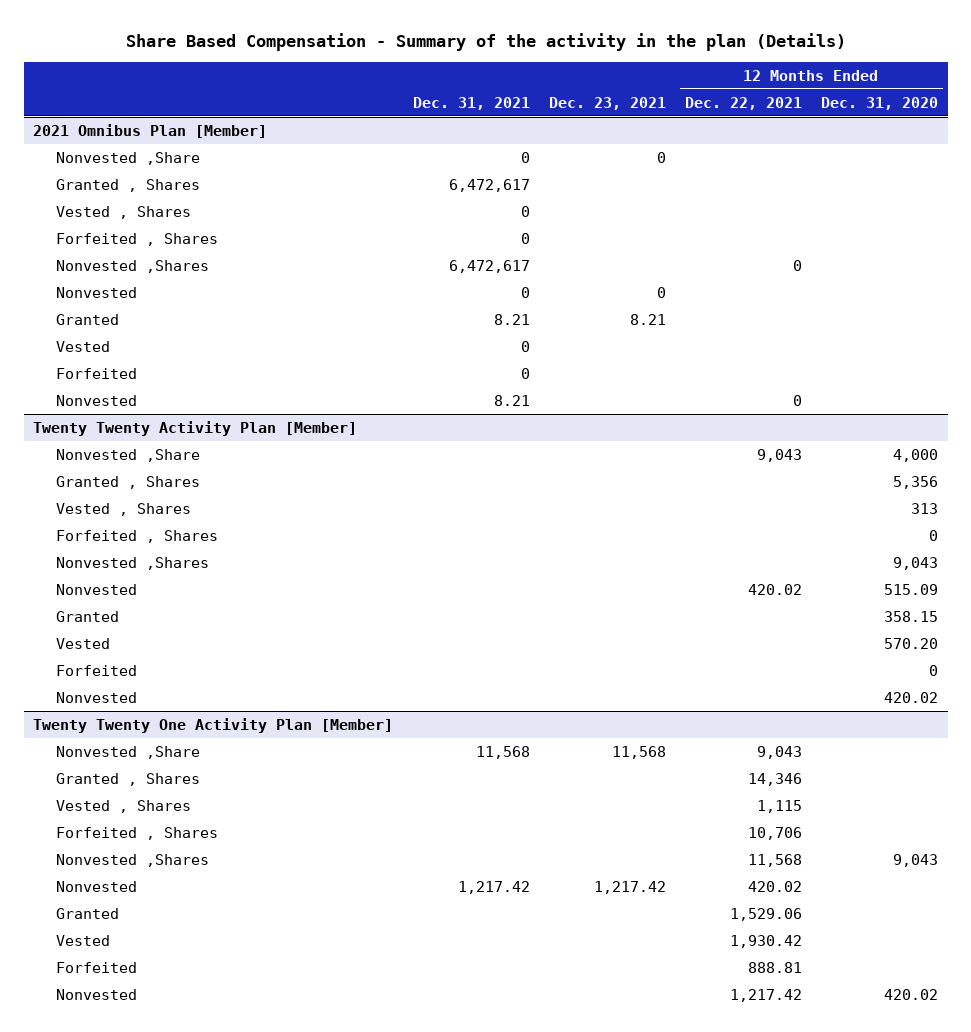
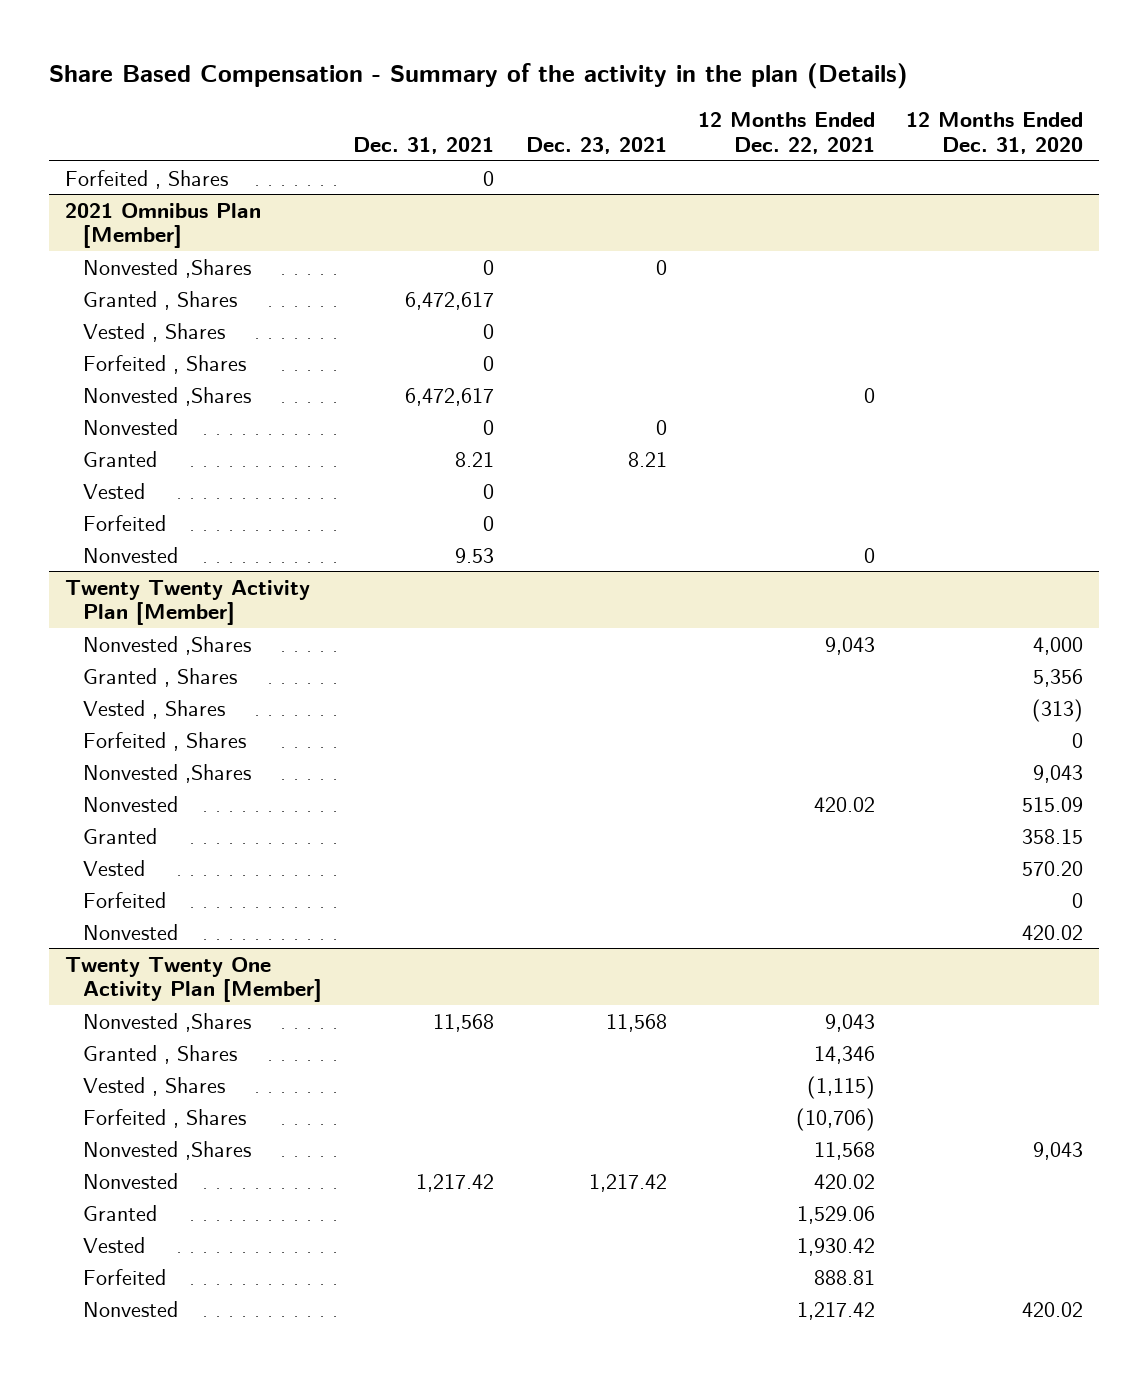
+ Forfeited , Shares | 0 | | |
@ 2021 Omnibus Plan [Member]
- Nonvested ,Share | 0 | 0 | |
+ Nonvested ,Shares | 0 | 0 | |
- Nonvested | 8.21 | | 0 |
+ Nonvested | 9.53 | | 0 |
@ Twenty Twenty Activity Plan [Member]
- Nonvested ,Share | | | 9,043 | 4,000
+ Nonvested ,Shares | | | 9,043 | 4,000
- Vested , Shares | | | | 313
+ Vested , Shares | | | | (313)
@ Twenty Twenty One Activity Plan [Member]
- Nonvested ,Share | 11,568 | 11,568 | 9,043 |
+ Nonvested ,Shares | 11,568 | 11,568 | 9,043 |
- Vested , Shares | | | 1,115 |
- Forfeited , Shares | | | 10,706 |
+ Vested , Shares | | | (1,115) |
+ Forfeited , Shares | | | (10,706) |

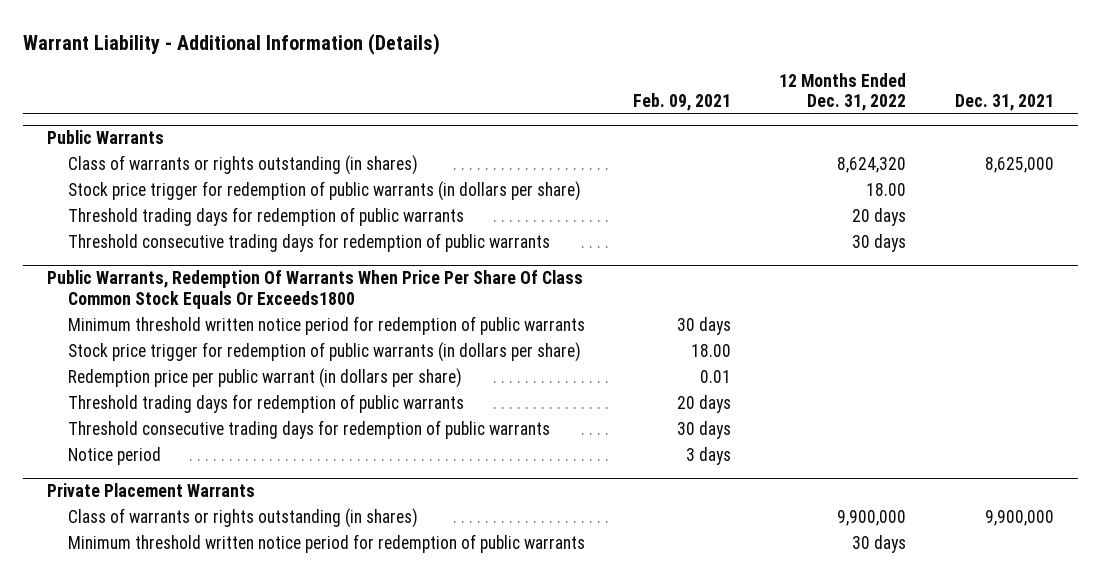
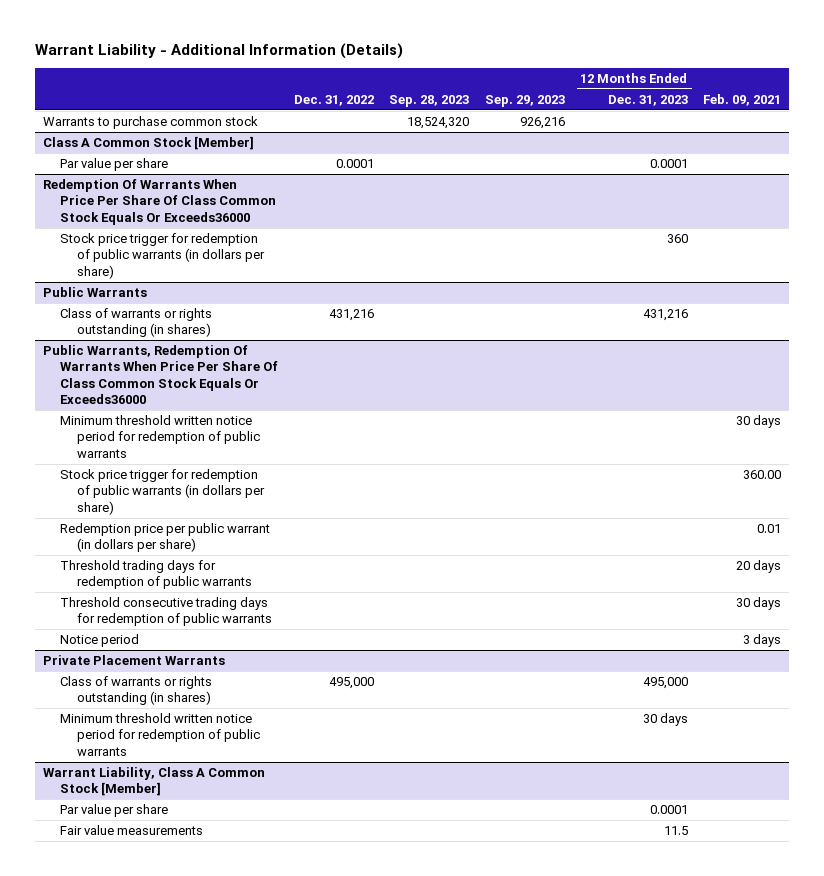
- | Feb. 09, 2021 | 12 Months Ended Dec. 31, 2022 | Dec. 31, 2021
+ | Dec. 31, 2022 | Sep. 28, 2023 | Sep. 29, 2023 | 12 Months Ended Dec. 31, 2023 | Feb. 09, 2021
+ Warrants to purchase common stock | | 18,524,320 | 926,216 | |
+ Class A Common Stock [Member]
+ Par value per share | 0.0001 | | | 0.0001 |
+ Redemption Of Warrants When Price Per Share Of Class Common Stock Equals Or Exceeds36000
+ Stock price trigger for redemption of public warrants (in dollars per share) | | | | 360 |
@ Public Warrants
- Stock price trigger for redemption of public warrants (in dollars per share) | | 18.00 |
- Threshold trading days for redemption of public warrants | | 20 days |
- Threshold consecutive trading days for redemption of public warrants | | 30 days |
- Public Warrants, Redemption Of Warrants When Price Per Share Of Class Common Stock Equals Or Exceeds1800
+ Public Warrants, Redemption Of Warrants When Price Per Share Of Class Common Stock Equals Or Exceeds36000
- Stock price trigger for redemption of public warrants (in dollars per share) | 18.00 | |
+ Stock price trigger for redemption of public warrants (in dollars per share) | | | | | 360.00
+ Warrant Liability, Class A Common Stock [Member]
+ Par value per share | | | | 0.0001 |
+ Fair value measurements | | | | 11.5 |

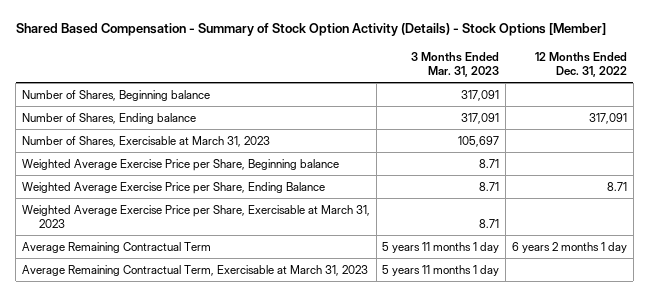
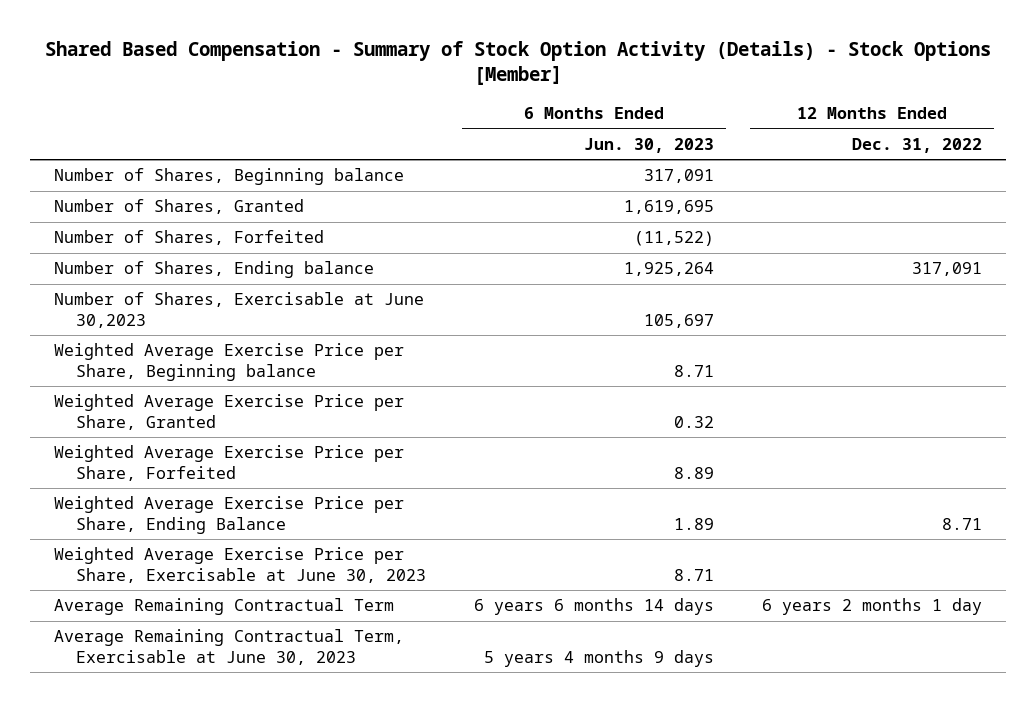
- | 3 Months Ended Mar. 31, 2023 | 12 Months Ended Dec. 31, 2022
+ | 6 Months Ended Jun. 30, 2023 | 12 Months Ended Dec. 31, 2022
+ Number of Shares, Granted | 1,619,695 |
+ Number of Shares, Forfeited | (11,522) |
- Number of Shares, Exercisable at March 31, 2023 | 105,697 |
+ Number of Shares, Exercisable at June 30,2023 | 105,697 |
+ Weighted Average Exercise Price per Share, Granted | 0.32 |
+ Weighted Average Exercise Price per Share, Forfeited | 8.89 |
- Weighted Average Exercise Price per Share, Exercisable at March 31, 2023 | 8.71 |
+ Weighted Average Exercise Price per Share, Exercisable at June 30, 2023 | 8.71 |
- Average Remaining Contractual Term, Exercisable at March 31, 2023 | 5 years 11 months 1 day |
+ Average Remaining Contractual Term, Exercisable at June 30, 2023 | 5 years 4 months 9 days |

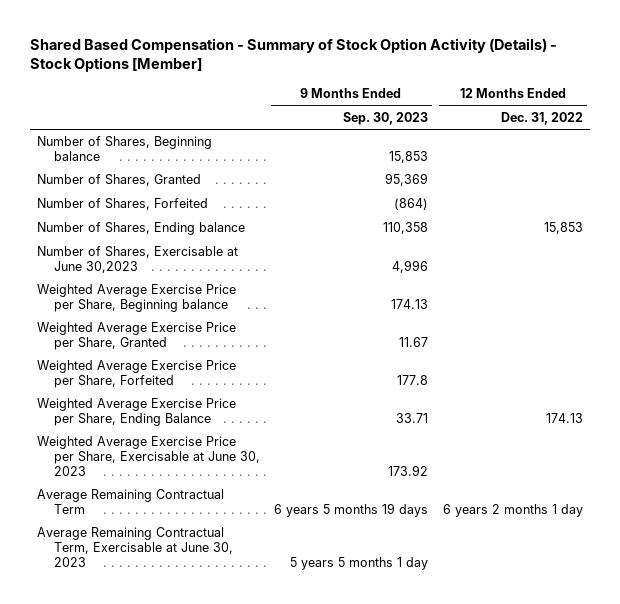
- | 6 Months Ended Jun. 30, 2023 | 12 Months Ended Dec. 31, 2022
+ | 9 Months Ended Sep. 30, 2023 | 12 Months Ended Dec. 31, 2022
- Number of Shares, Ending balance | 1,925,264 | 317,091
+ Number of Shares, Ending balance | 110,358 | 15,853
- Weighted Average Exercise Price per Share, Ending Balance | 1.89 | 8.71
+ Weighted Average Exercise Price per Share, Ending Balance | 33.71 | 174.13

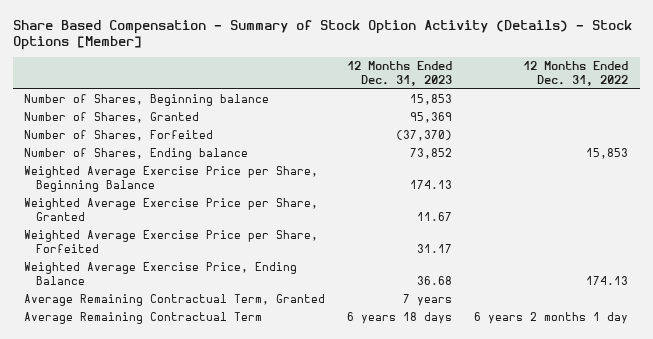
- Shared Based Compensation - Summary of Stock Option Activity (Details) - Stock Options [Member]
+ Share Based Compensation - Summary of Stock Option Activity (Details) - Stock Options [Member]
- | 9 Months Ended Sep. 30, 2023 | 12 Months Ended Dec. 31, 2022
+ | 12 Months Ended Dec. 31, 2023 | 12 Months Ended Dec. 31, 2022
- Number of Shares, Exercisable at June 30,2023 | 4,996 |
- Weighted Average Exercise Price per Share, Beginning balance | 174.13 |
+ Weighted Average Exercise Price per Share, Beginning Balance | 174.13 |
- Weighted Average Exercise Price per Share, Ending Balance | 33.71 | 174.13
- Weighted Average Exercise Price per Share, Exercisable at June 30, 2023 | 173.92 |
+ Weighted Average Exercise Price, Ending Balance | 36.68 | 174.13
+ Average Remaining Contractual Term, Granted | 7 years |
- Average Remaining Contractual Term, Exercisable at June 30, 2023 | 5 years 5 months 1 day |

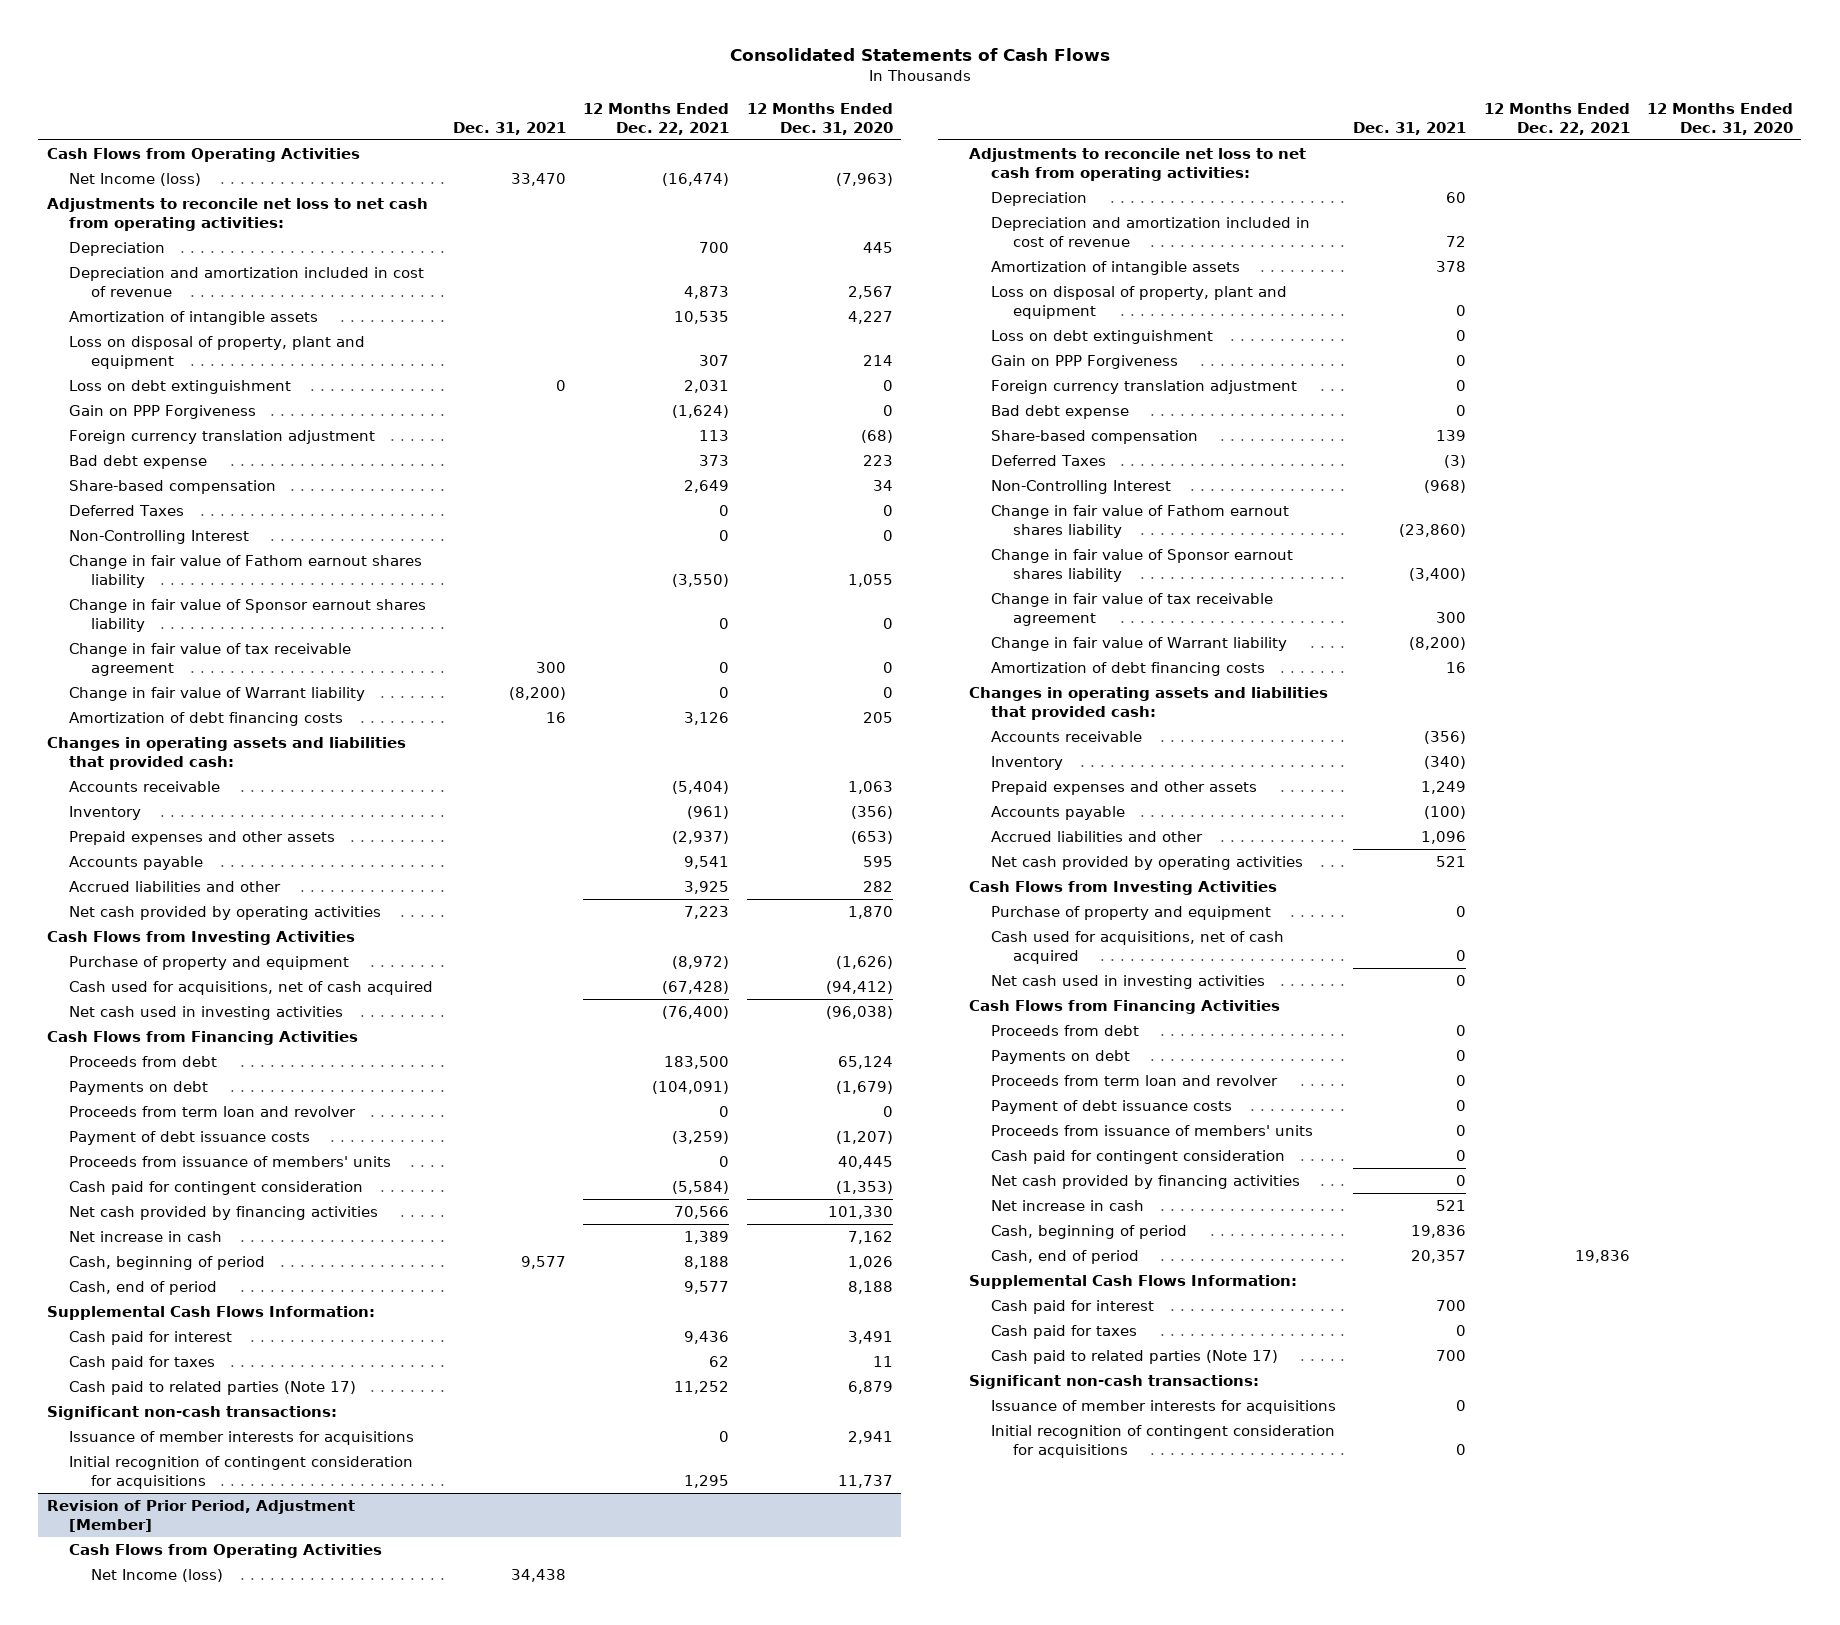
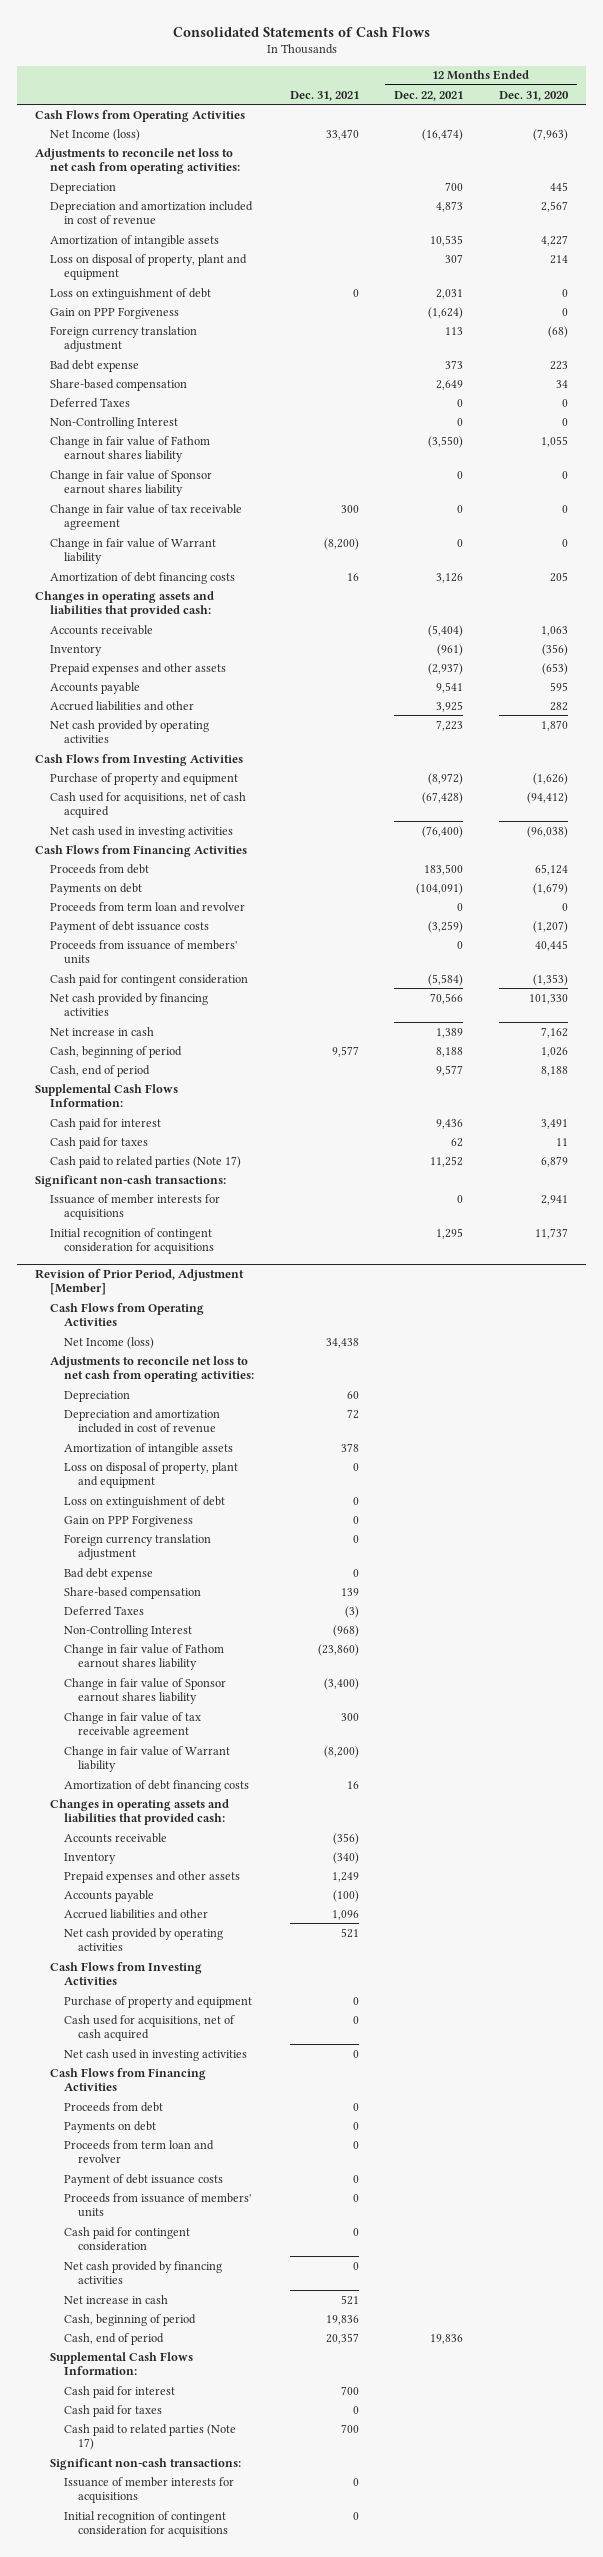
- Loss on debt extinguishment | 0 | 2,031 | 0
+ Loss on extinguishment of debt | 0 | 2,031 | 0
@ Revision of Prior Period, Adjustment [Member]
- Loss on debt extinguishment | 0 | |
+ Loss on extinguishment of debt | 0 | |

